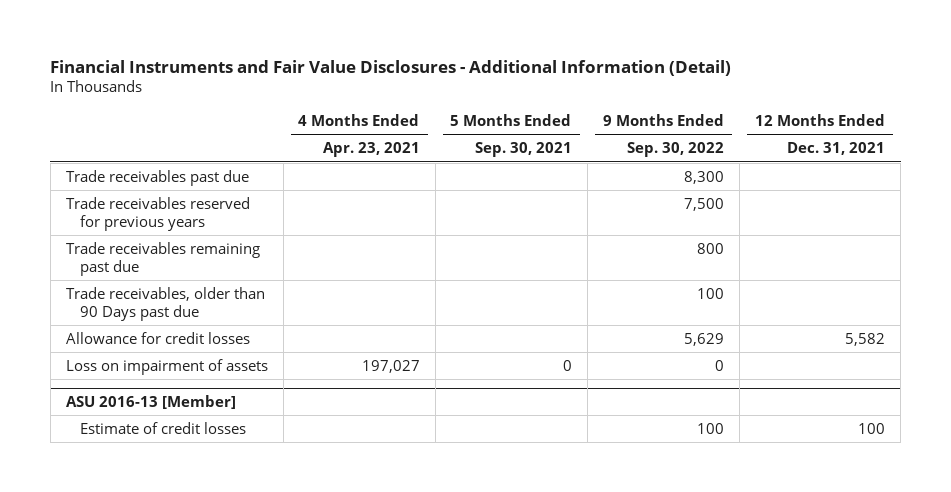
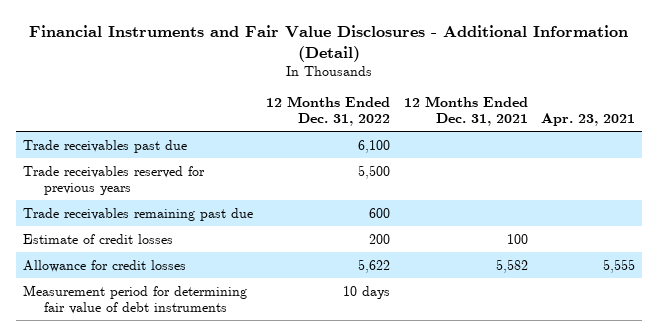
- | 4 Months Ended Apr. 23, 2021 | 5 Months Ended Sep. 30, 2021 | 9 Months Ended Sep. 30, 2022 | 12 Months Ended Dec. 31, 2021
+ | 12 Months Ended Dec. 31, 2022 | 12 Months Ended Dec. 31, 2021 | Apr. 23, 2021
- Trade receivables, older than 90 Days past due | | | 100 |
+ Estimate of credit losses | 200 | 100 |
- Loss on impairment of assets | 197,027 | 0 | 0 |
- ASU 2016-13 [Member]
- Estimate of credit losses | | | 100 | 100
+ Measurement period for determining fair value of debt instruments | 10 days | |

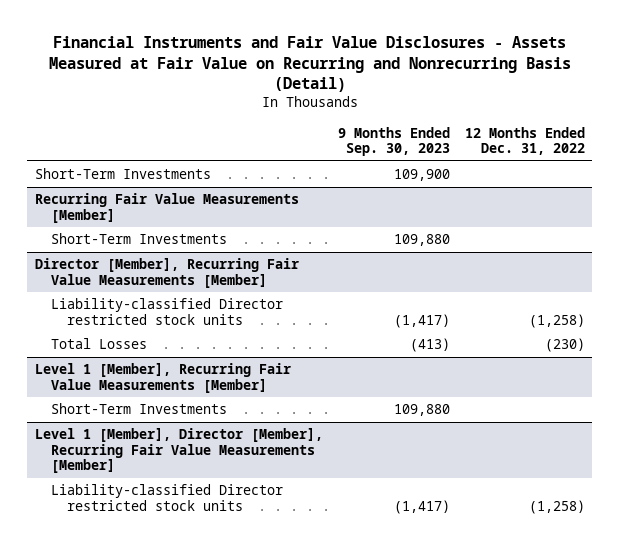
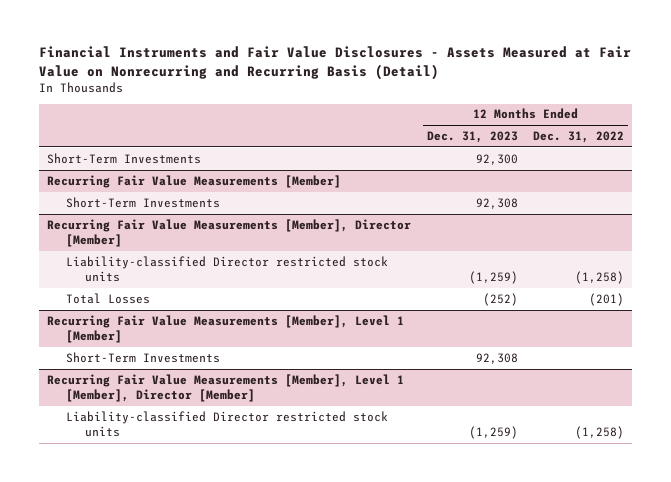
- Financial Instruments and Fair Value Disclosures - Assets Measured at Fair Value on Recurring and Nonrecurring Basis (Detail)
+ Financial Instruments and Fair Value Disclosures - Assets Measured at Fair Value on Nonrecurring and Recurring Basis (Detail)
- | 9 Months Ended Sep. 30, 2023 | 12 Months Ended Dec. 31, 2022
+ | 12 Months Ended Dec. 31, 2023 | 12 Months Ended Dec. 31, 2022
- Director [Member], Recurring Fair Value Measurements [Member]
+ Recurring Fair Value Measurements [Member], Director [Member]
- Total Losses | (413) | (230)
- Level 1 [Member], Recurring Fair Value Measurements [Member]
+ Total Losses | (252) | (201)
+ Recurring Fair Value Measurements [Member], Level 1 [Member]
- Level 1 [Member], Director [Member], Recurring Fair Value Measurements [Member]
+ Recurring Fair Value Measurements [Member], Level 1 [Member], Director [Member]

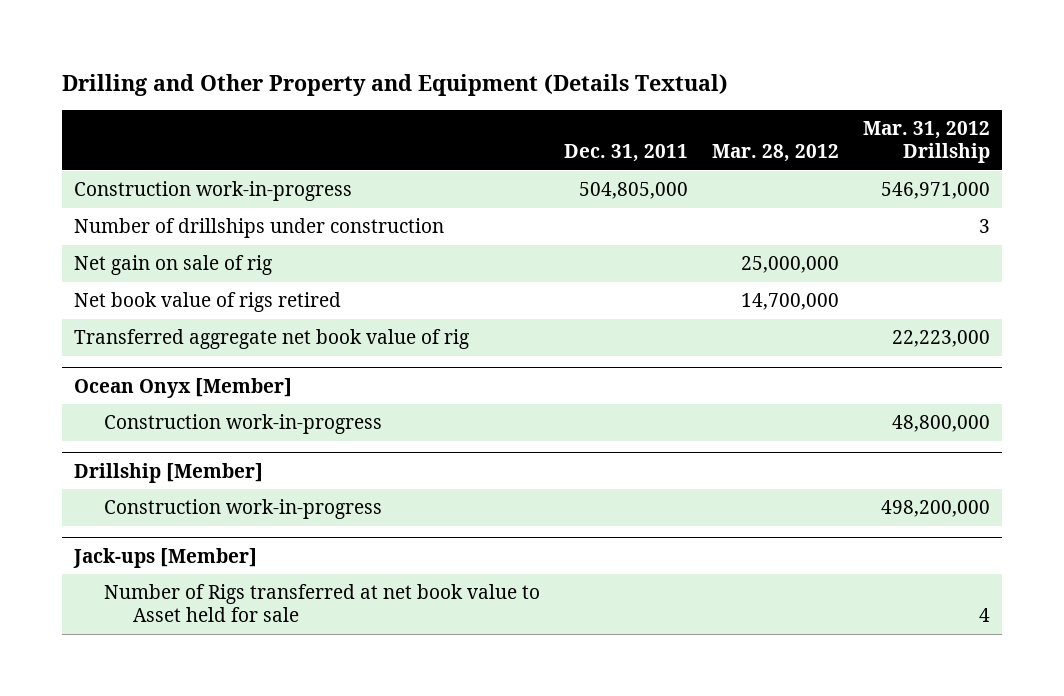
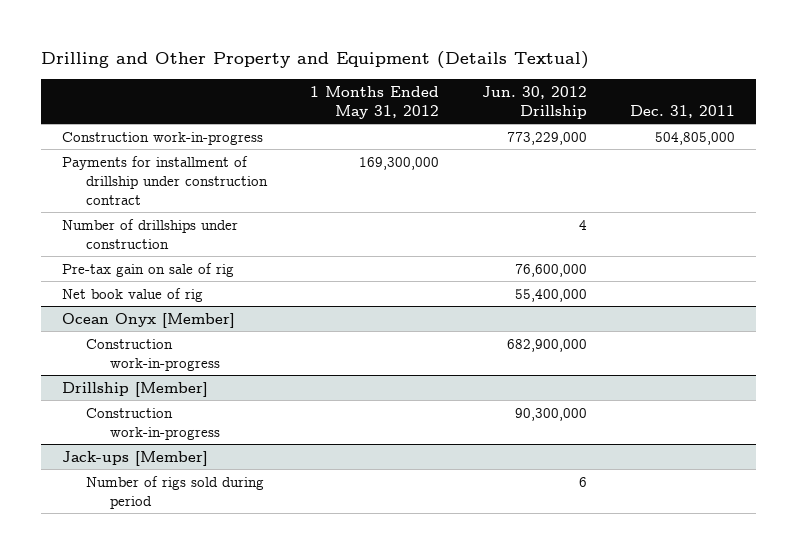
- | Dec. 31, 2011 | Mar. 28, 2012 | Mar. 31, 2012 Drillship
+ | 1 Months Ended May 31, 2012 | Jun. 30, 2012 Drillship | Dec. 31, 2011
+ Payments for installment of drillship under construction contract | 169,300,000 | |
- Net gain on sale of rig | | 25,000,000 |
- Net book value of rigs retired | | 14,700,000 |
- Transferred aggregate net book value of rig | | | 22,223,000
+ Pre-tax gain on sale of rig | | 76,600,000 |
+ Net book value of rig | | 55,400,000 |
@ Jack-ups [Member]
- Number of Rigs transferred at net book value to Asset held for sale | | | 4
+ Number of rigs sold during period | | 6 |

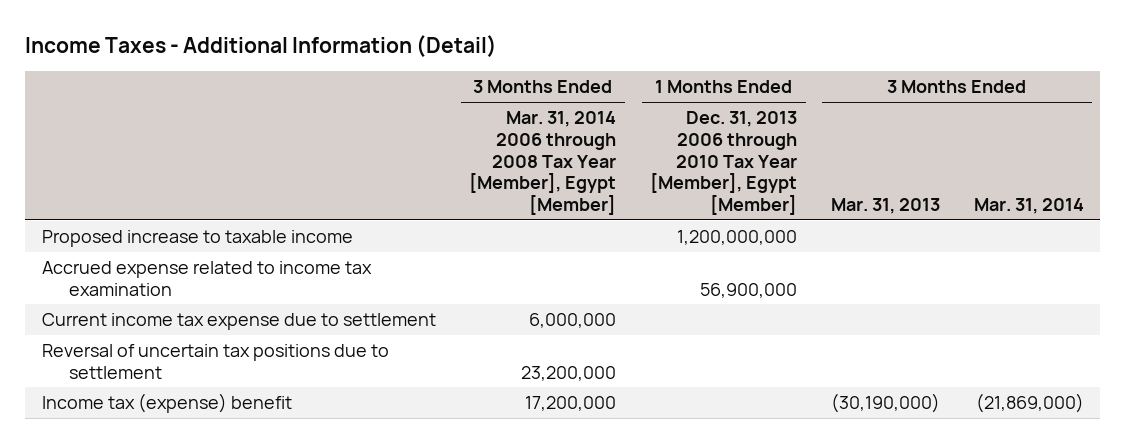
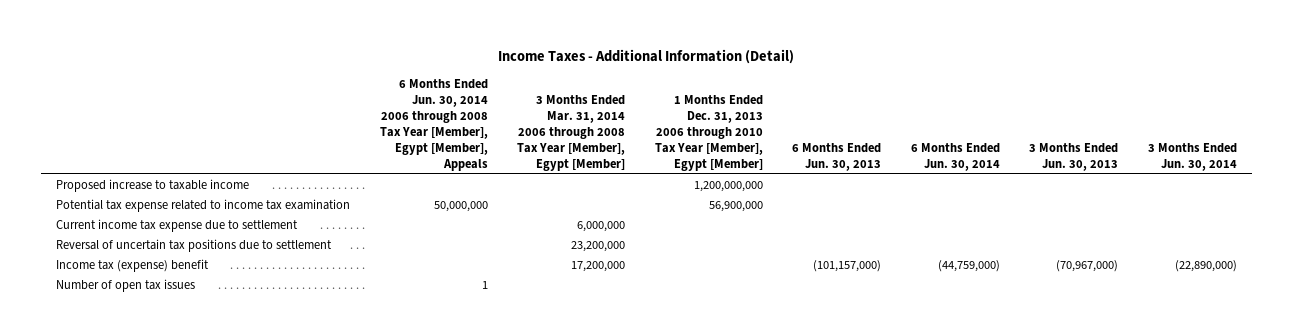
- | 3 Months Ended Mar. 31, 2014 2006 through 2008 Tax Year [Member], Egypt [Member] | 1 Months Ended Dec. 31, 2013 2006 through 2010 Tax Year [Member], Egypt [Member] | 3 Months Ended Mar. 31, 2013 | 3 Months Ended Mar. 31, 2014
+ | 6 Months Ended Jun. 30, 2014 2006 through 2008 Tax Year [Member], Egypt [Member], Appeals | 3 Months Ended Mar. 31, 2014 2006 through 2008 Tax Year [Member], Egypt [Member] | 1 Months Ended Dec. 31, 2013 2006 through 2010 Tax Year [Member], Egypt [Member] | 6 Months Ended Jun. 30, 2013 | 6 Months Ended Jun. 30, 2014 | 3 Months Ended Jun. 30, 2013 | 3 Months Ended Jun. 30, 2014
- Accrued expense related to income tax examination | | 56,900,000 | |
+ Potential tax expense related to income tax examination | 50,000,000 | | 56,900,000 | | | |
+ Number of open tax issues | 1 | | | | | |

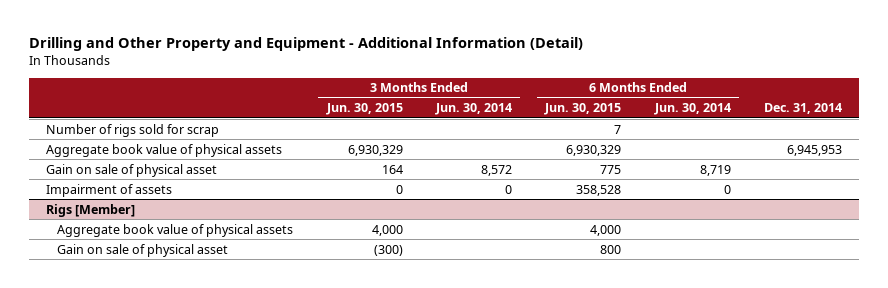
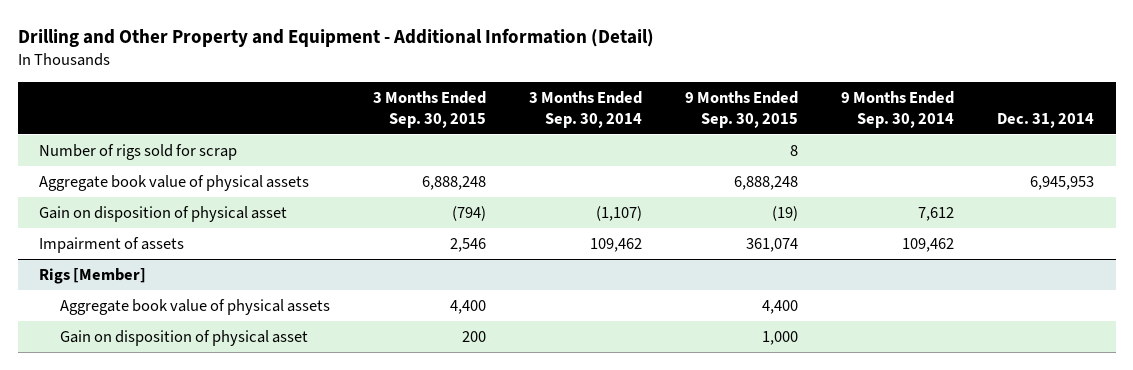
- | 3 Months Ended Jun. 30, 2015 | 3 Months Ended Jun. 30, 2014 | 6 Months Ended Jun. 30, 2015 | 6 Months Ended Jun. 30, 2014 | Dec. 31, 2014
+ | 3 Months Ended Sep. 30, 2015 | 3 Months Ended Sep. 30, 2014 | 9 Months Ended Sep. 30, 2015 | 9 Months Ended Sep. 30, 2014 | Dec. 31, 2014
- Gain on sale of physical asset | 164 | 8,572 | 775 | 8,719 |
+ Gain on disposition of physical asset | (794) | (1,107) | (19) | 7,612 |
@ Rigs [Member]
- Gain on sale of physical asset | (300) | | 800 | |
+ Gain on disposition of physical asset | 200 | | 1,000 | |

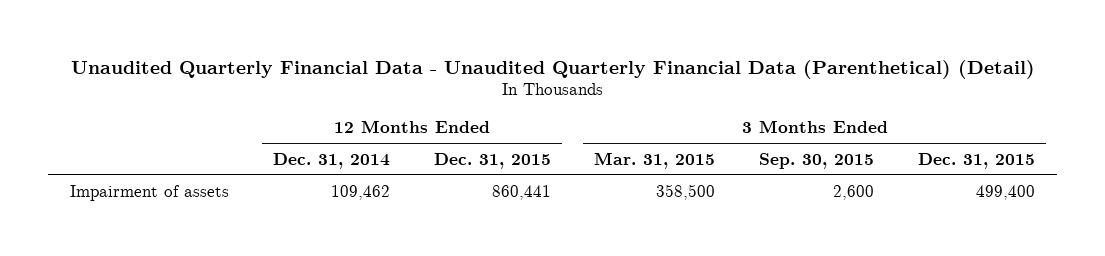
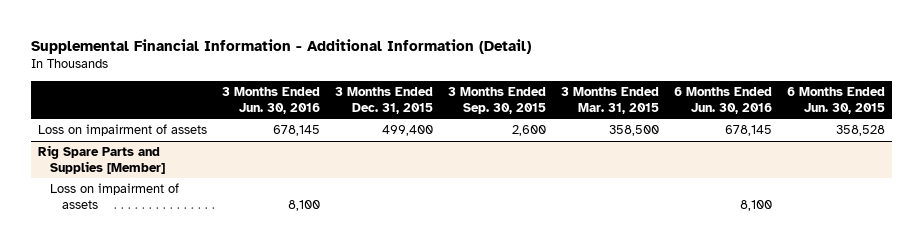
- Unaudited Quarterly Financial Data - Unaudited Quarterly Financial Data (Parenthetical) (Detail)
+ Supplemental Financial Information - Additional Information (Detail)
- | 12 Months Ended Dec. 31, 2014 | 12 Months Ended Dec. 31, 2015 | 3 Months Ended Mar. 31, 2015 | 3 Months Ended Sep. 30, 2015 | 3 Months Ended Dec. 31, 2015
+ | 3 Months Ended Jun. 30, 2016 | 3 Months Ended Dec. 31, 2015 | 3 Months Ended Sep. 30, 2015 | 3 Months Ended Mar. 31, 2015 | 6 Months Ended Jun. 30, 2016 | 6 Months Ended Jun. 30, 2015
- Impairment of assets | 109,462 | 860,441 | 358,500 | 2,600 | 499,400
+ Loss on impairment of assets | 678,145 | 499,400 | 2,600 | 358,500 | 678,145 | 358,528
+ Rig Spare Parts and Supplies [Member]
+ Loss on impairment of assets | 8,100 | | | | 8,100 |

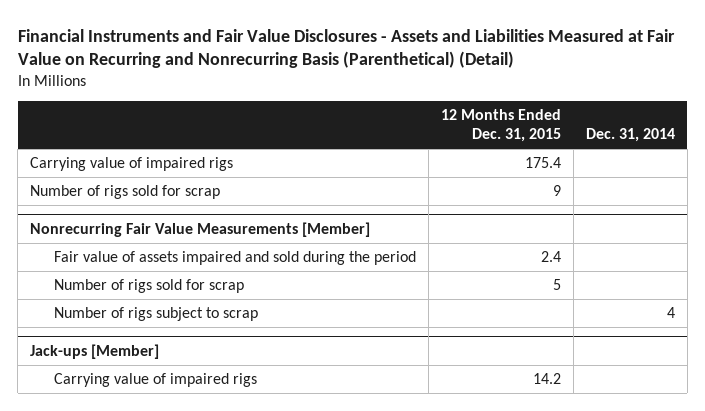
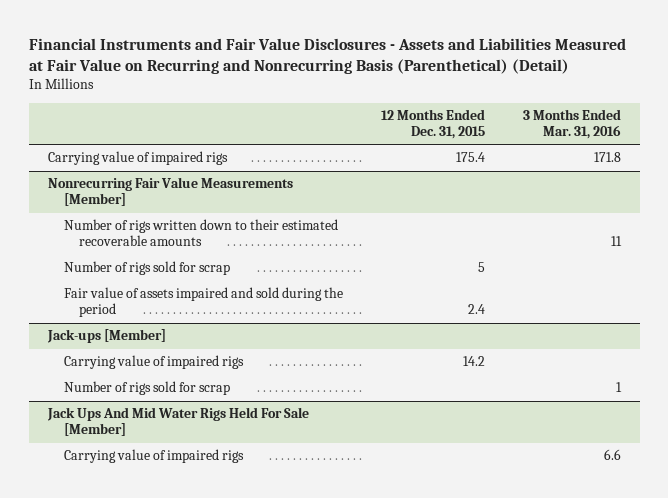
- | 12 Months Ended Dec. 31, 2015 | Dec. 31, 2014
+ | 12 Months Ended Dec. 31, 2015 | 3 Months Ended Mar. 31, 2016
- Number of rigs sold for scrap | 9 |
@ Nonrecurring Fair Value Measurements [Member]
+ Number of rigs written down to their estimated recoverable amounts | | 11
- Number of rigs subject to scrap | | 4
moved down: Fair value of assets impaired and sold during the period | 2.4 |
@ Jack-ups [Member]
+ Number of rigs sold for scrap | | 1
+ Jack Ups And Mid Water Rigs Held For Sale [Member]
+ Carrying value of impaired rigs | | 6.6

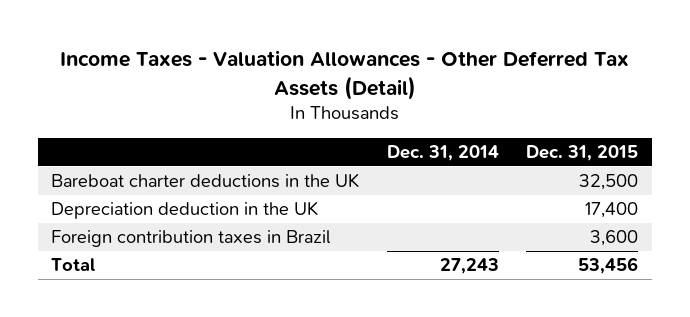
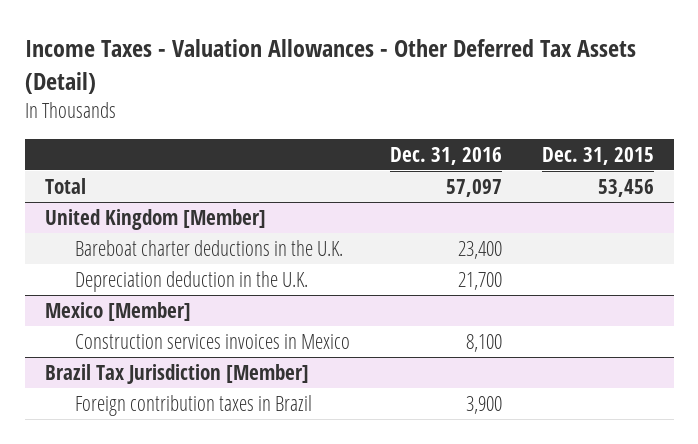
- | Dec. 31, 2014 | Dec. 31, 2015
+ | Dec. 31, 2016 | Dec. 31, 2015
- Bareboat charter deductions in the UK | | 32,500
- Depreciation deduction in the UK | | 17,400
- Foreign contribution taxes in Brazil | | 3,600
+ United Kingdom [Member]
+ Bareboat charter deductions in the U.K. | 23,400 |
+ Depreciation deduction in the U.K. | 21,700 |
+ Mexico [Member]
+ Construction services invoices in Mexico | 8,100 |
+ Brazil Tax Jurisdiction [Member]
+ Foreign contribution taxes in Brazil | 3,900 |

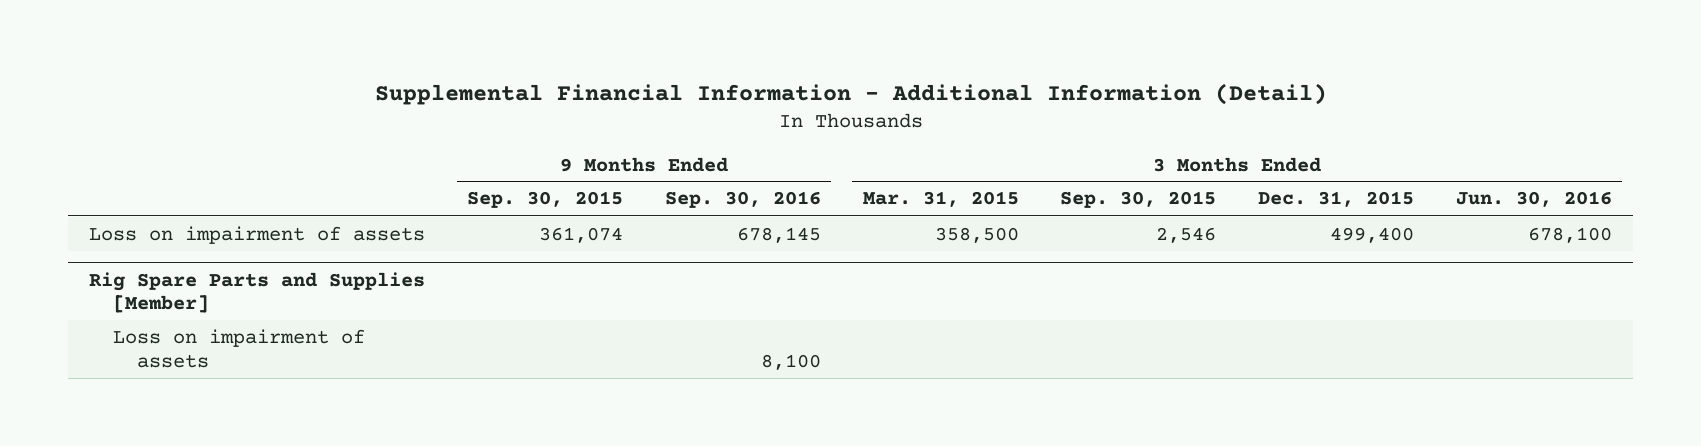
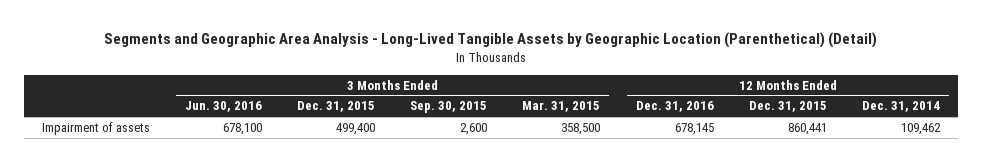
- Supplemental Financial Information - Additional Information (Detail)
+ Segments and Geographic Area Analysis - Long-Lived Tangible Assets by Geographic Location (Parenthetical) (Detail)
- | 9 Months Ended Sep. 30, 2015 | 9 Months Ended Sep. 30, 2016 | 3 Months Ended Mar. 31, 2015 | 3 Months Ended Sep. 30, 2015 | 3 Months Ended Dec. 31, 2015 | 3 Months Ended Jun. 30, 2016
+ | 3 Months Ended Jun. 30, 2016 | 3 Months Ended Dec. 31, 2015 | 3 Months Ended Sep. 30, 2015 | 3 Months Ended Mar. 31, 2015 | 12 Months Ended Dec. 31, 2016 | 12 Months Ended Dec. 31, 2015 | 12 Months Ended Dec. 31, 2014
- Loss on impairment of assets | 361,074 | 678,145 | 358,500 | 2,546 | 499,400 | 678,100
- Rig Spare Parts and Supplies [Member]
- Loss on impairment of assets | | 8,100 | | | |
+ Impairment of assets | 678,100 | 499,400 | 2,600 | 358,500 | 678,145 | 860,441 | 109,462

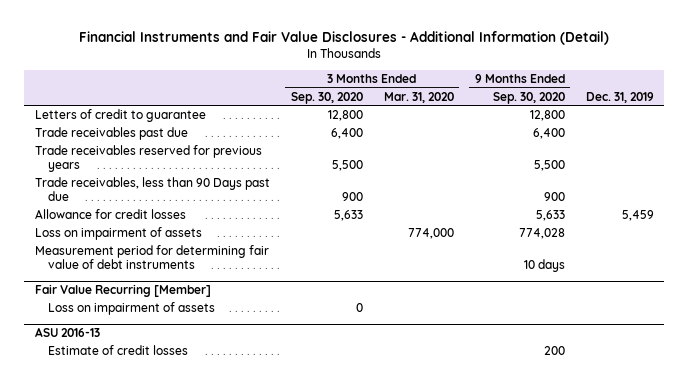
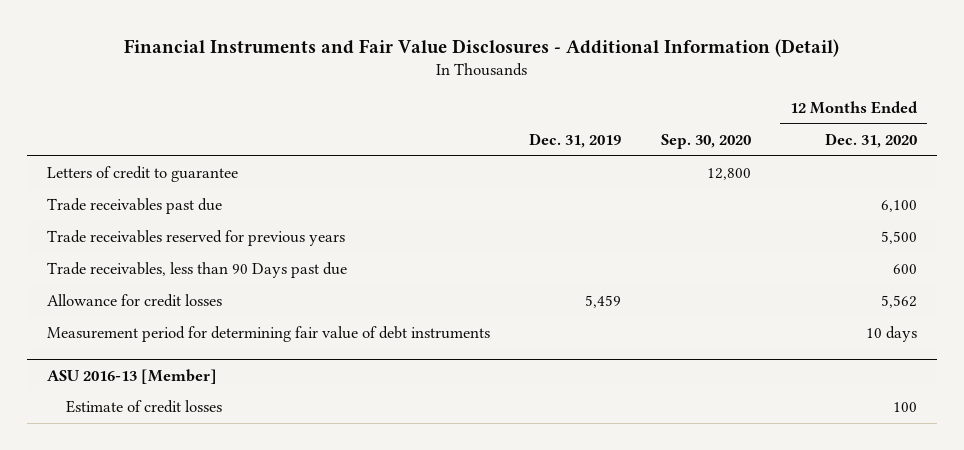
- | 3 Months Ended Sep. 30, 2020 | 3 Months Ended Mar. 31, 2020 | 9 Months Ended Sep. 30, 2020 | Dec. 31, 2019
+ | Dec. 31, 2019 | Sep. 30, 2020 | 12 Months Ended Dec. 31, 2020
- Loss on impairment of assets | | 774,000 | 774,028 |
- Fair Value Recurring [Member]
- Loss on impairment of assets | 0 | | |
- ASU 2016-13
+ ASU 2016-13 [Member]

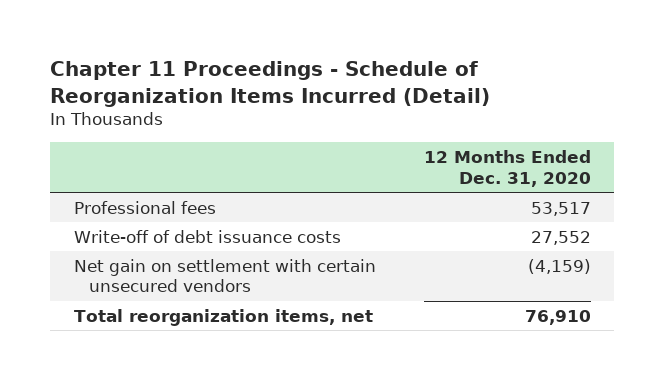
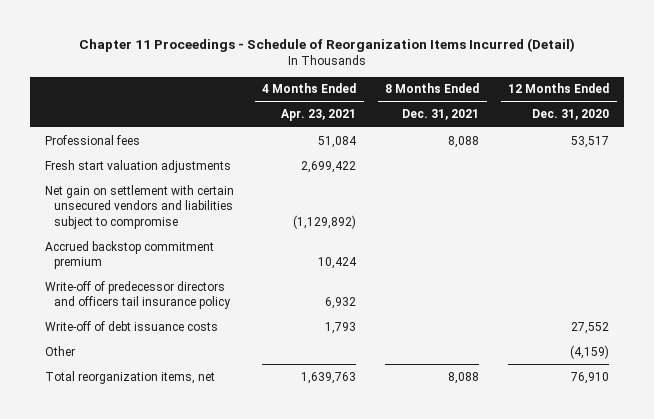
- | 12 Months Ended Dec. 31, 2020
+ | 4 Months Ended Apr. 23, 2021 | 8 Months Ended Dec. 31, 2021 | 12 Months Ended Dec. 31, 2020
+ Fresh start valuation adjustments | 2,699,422 | |
+ Net gain on settlement with certain unsecured vendors and liabilities subject to compromise | (1,129,892) | |
+ Accrued backstop commitment premium | 10,424 | |
+ Write-off of predecessor directors and officers tail insurance policy | 6,932 | |
- Net gain on settlement with certain unsecured vendors | (4,159)
+ Other | | | (4,159)

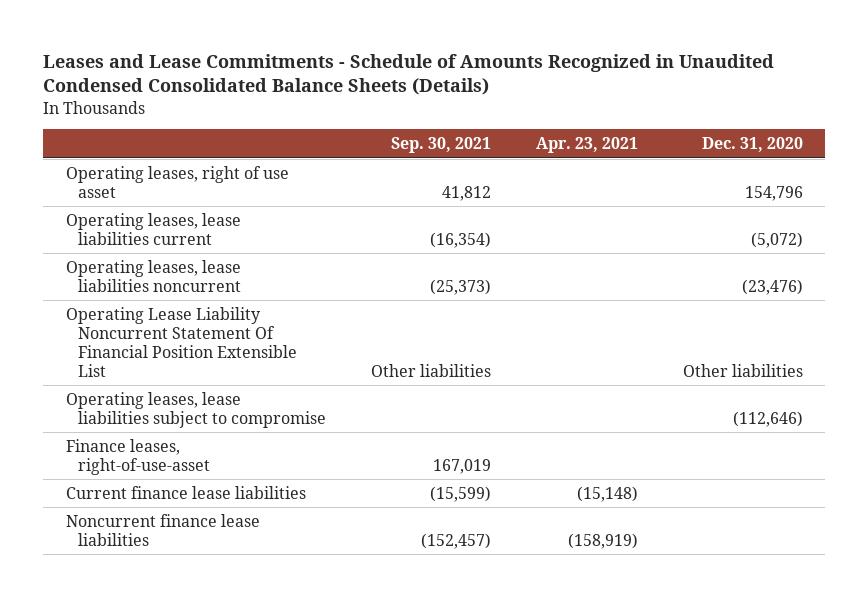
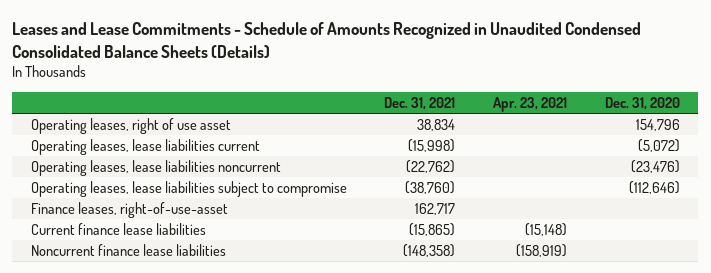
- | Sep. 30, 2021 | Apr. 23, 2021 | Dec. 31, 2020
+ | Dec. 31, 2021 | Apr. 23, 2021 | Dec. 31, 2020
- Operating Lease Liability Noncurrent Statement Of Financial Position Extensible List | Other liabilities | | Other liabilities

